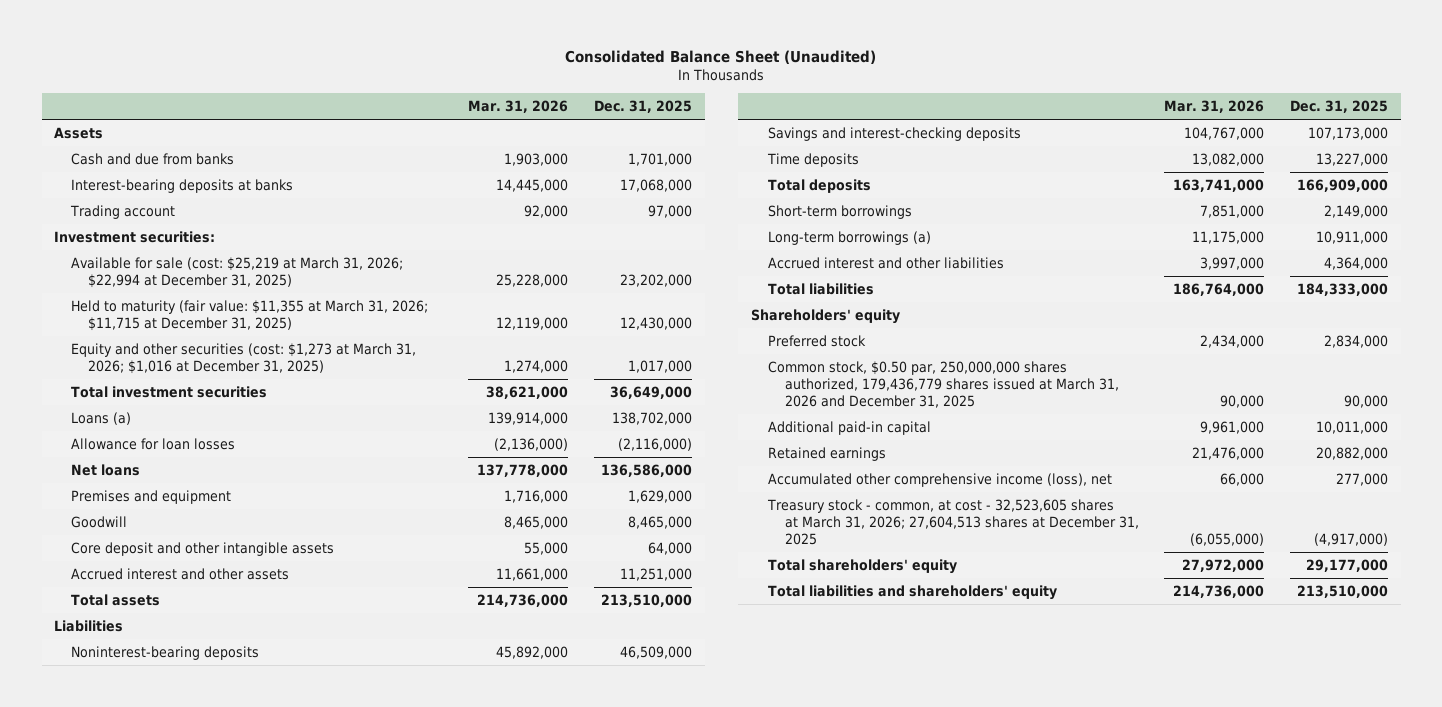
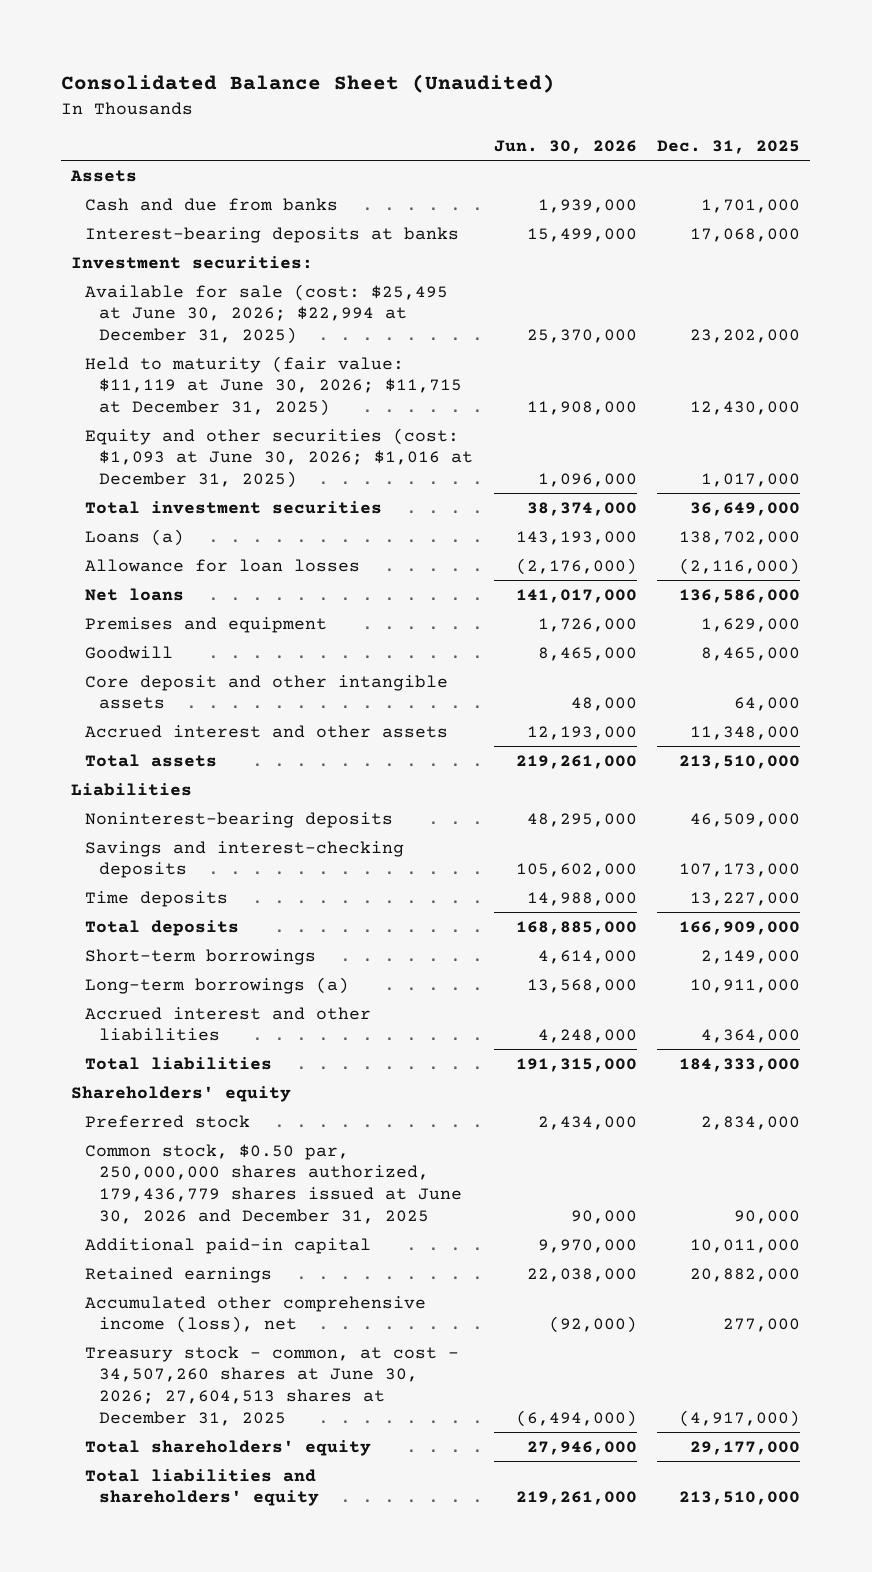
- | Mar. 31, 2026 | Dec. 31, 2025
+ | Jun. 30, 2026 | Dec. 31, 2025
- Trading account | 92,000 | 97,000
- Available for sale (cost: $25,219 at March 31, 2026; $22,994 at December 31, 2025) | 25,228,000 | 23,202,000
- Held to maturity (fair value: $11,355 at March 31, 2026; $11,715 at December 31, 2025) | 12,119,000 | 12,430,000
- Equity and other securities (cost: $1,273 at March 31, 2026; $1,016 at December 31, 2025) | 1,274,000 | 1,017,000
+ Available for sale (cost: $25,495 at June 30, 2026; $22,994 at December 31, 2025) | 25,370,000 | 23,202,000
+ Held to maturity (fair value: $11,119 at June 30, 2026; $11,715 at December 31, 2025) | 11,908,000 | 12,430,000
+ Equity and other securities (cost: $1,093 at June 30, 2026; $1,016 at December 31, 2025) | 1,096,000 | 1,017,000
- Accrued interest and other assets | 11,661,000 | 11,251,000
+ Accrued interest and other assets | 12,193,000 | 11,348,000
- Common stock, $0.50 par, 250,000,000 shares authorized, 179,436,779 shares issued at March 31, 2026 and December 31, 2025 | 90,000 | 90,000
+ Common stock, $0.50 par, 250,000,000 shares authorized, 179,436,779 shares issued at June 30, 2026 and December 31, 2025 | 90,000 | 90,000
- Treasury stock - common, at cost - 32,523,605 shares at March 31, 2026; 27,604,513 shares at December 31, 2025 | (6,055,000) | (4,917,000)
+ Treasury stock - common, at cost - 34,507,260 shares at June 30, 2026; 27,604,513 shares at December 31, 2025 | (6,494,000) | (4,917,000)

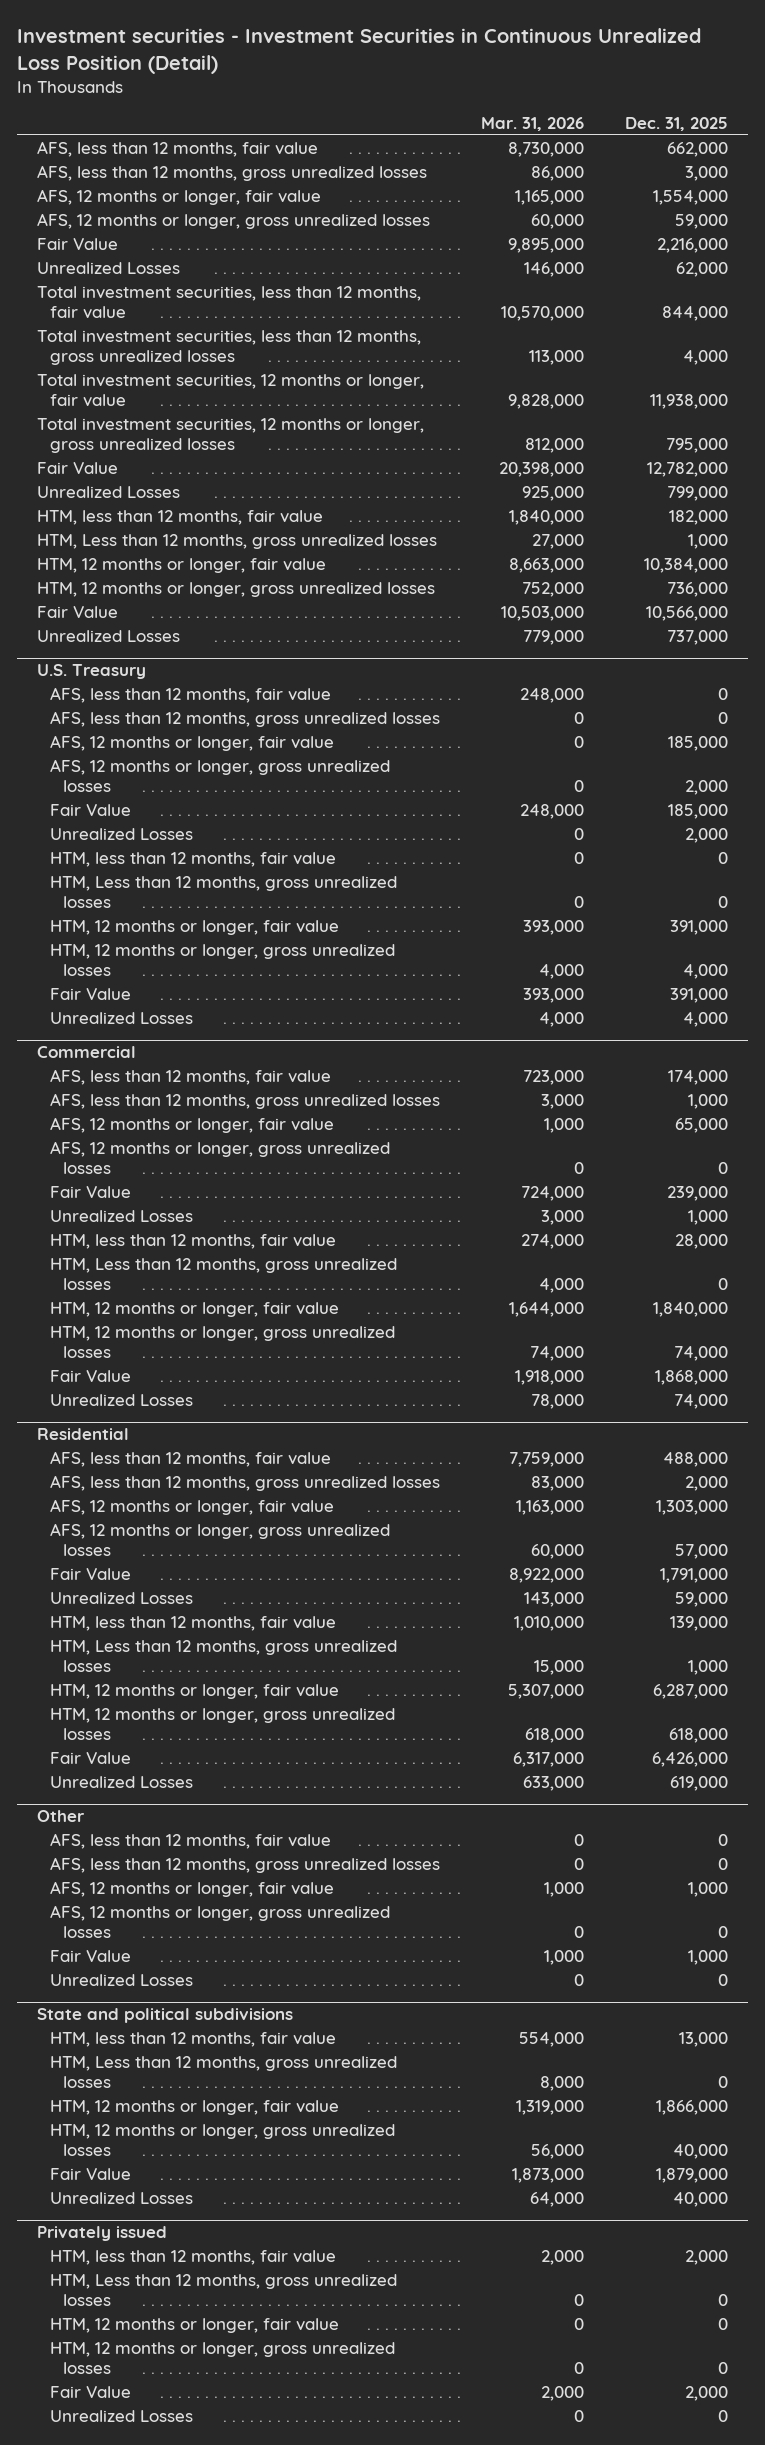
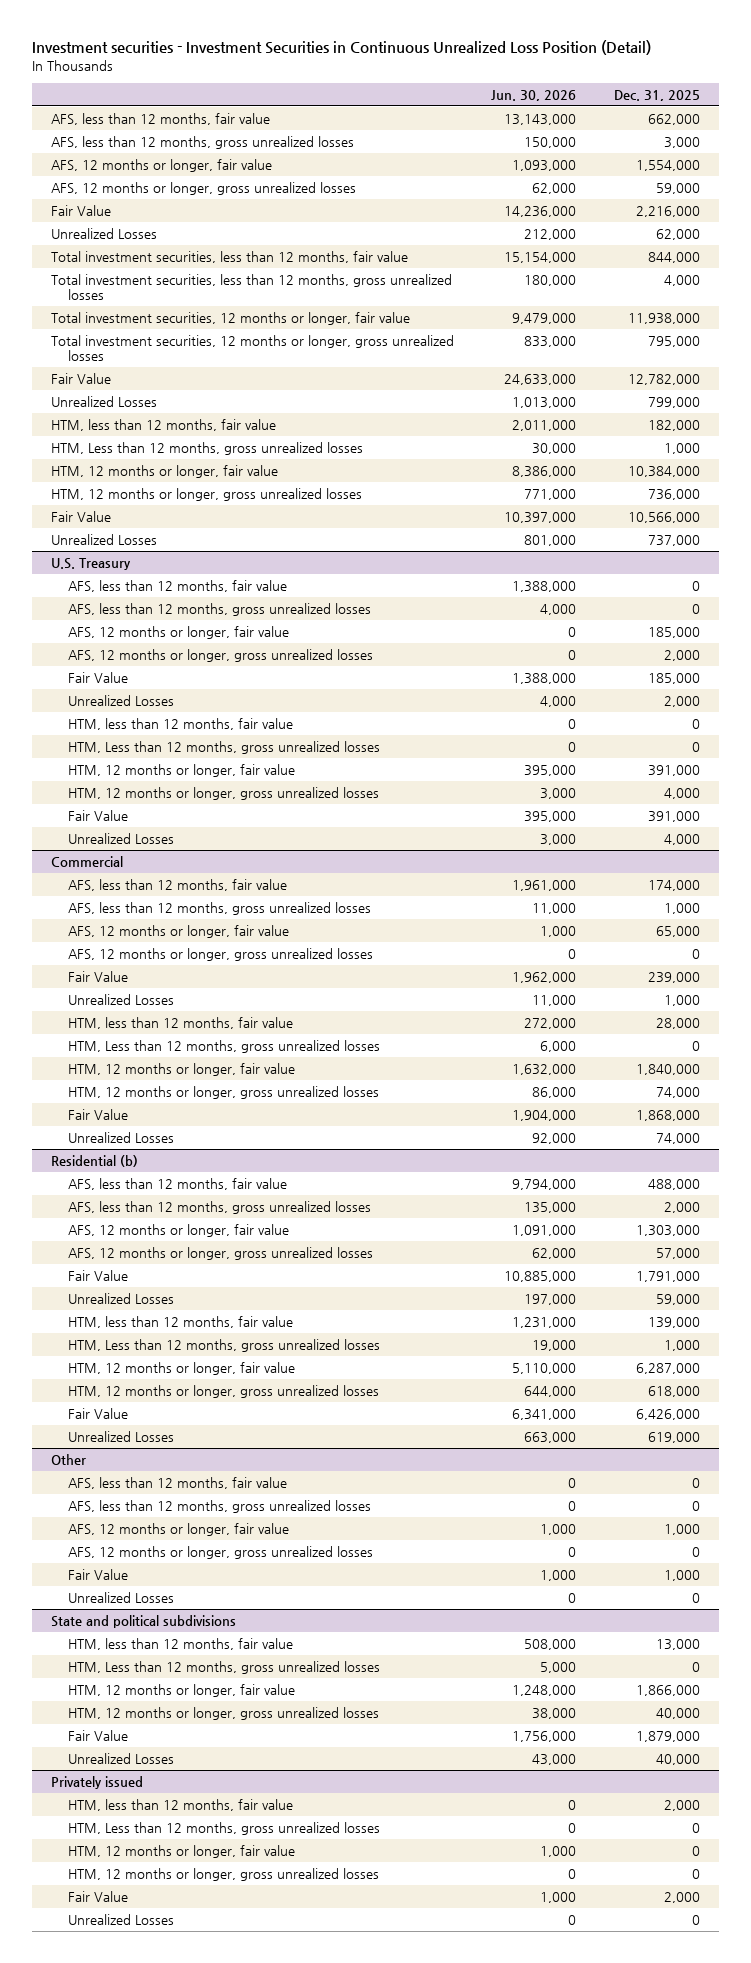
- | Mar. 31, 2026 | Dec. 31, 2025
+ | Jun. 30, 2026 | Dec. 31, 2025
- Residential
+ Residential (b)

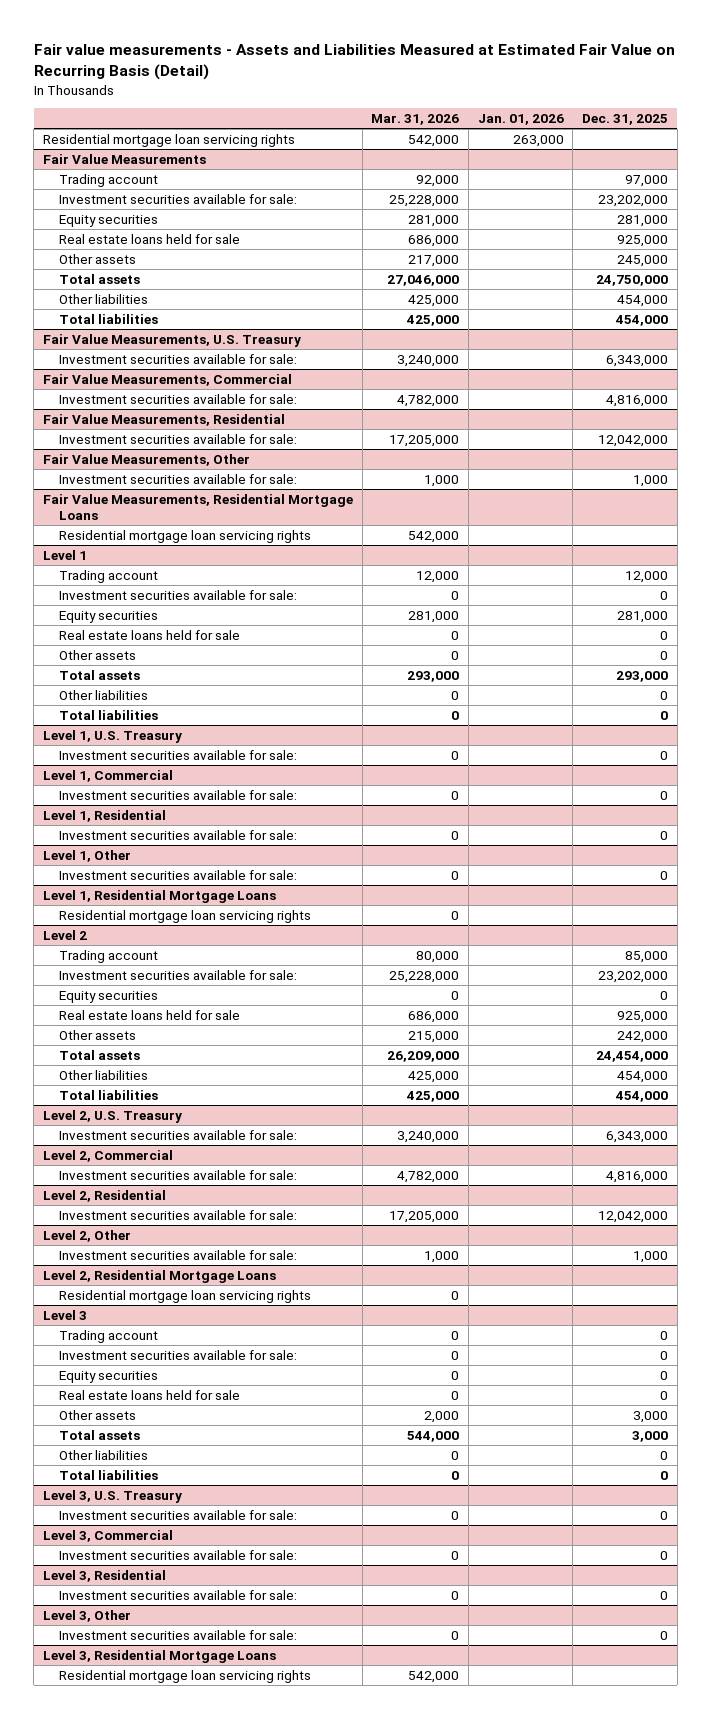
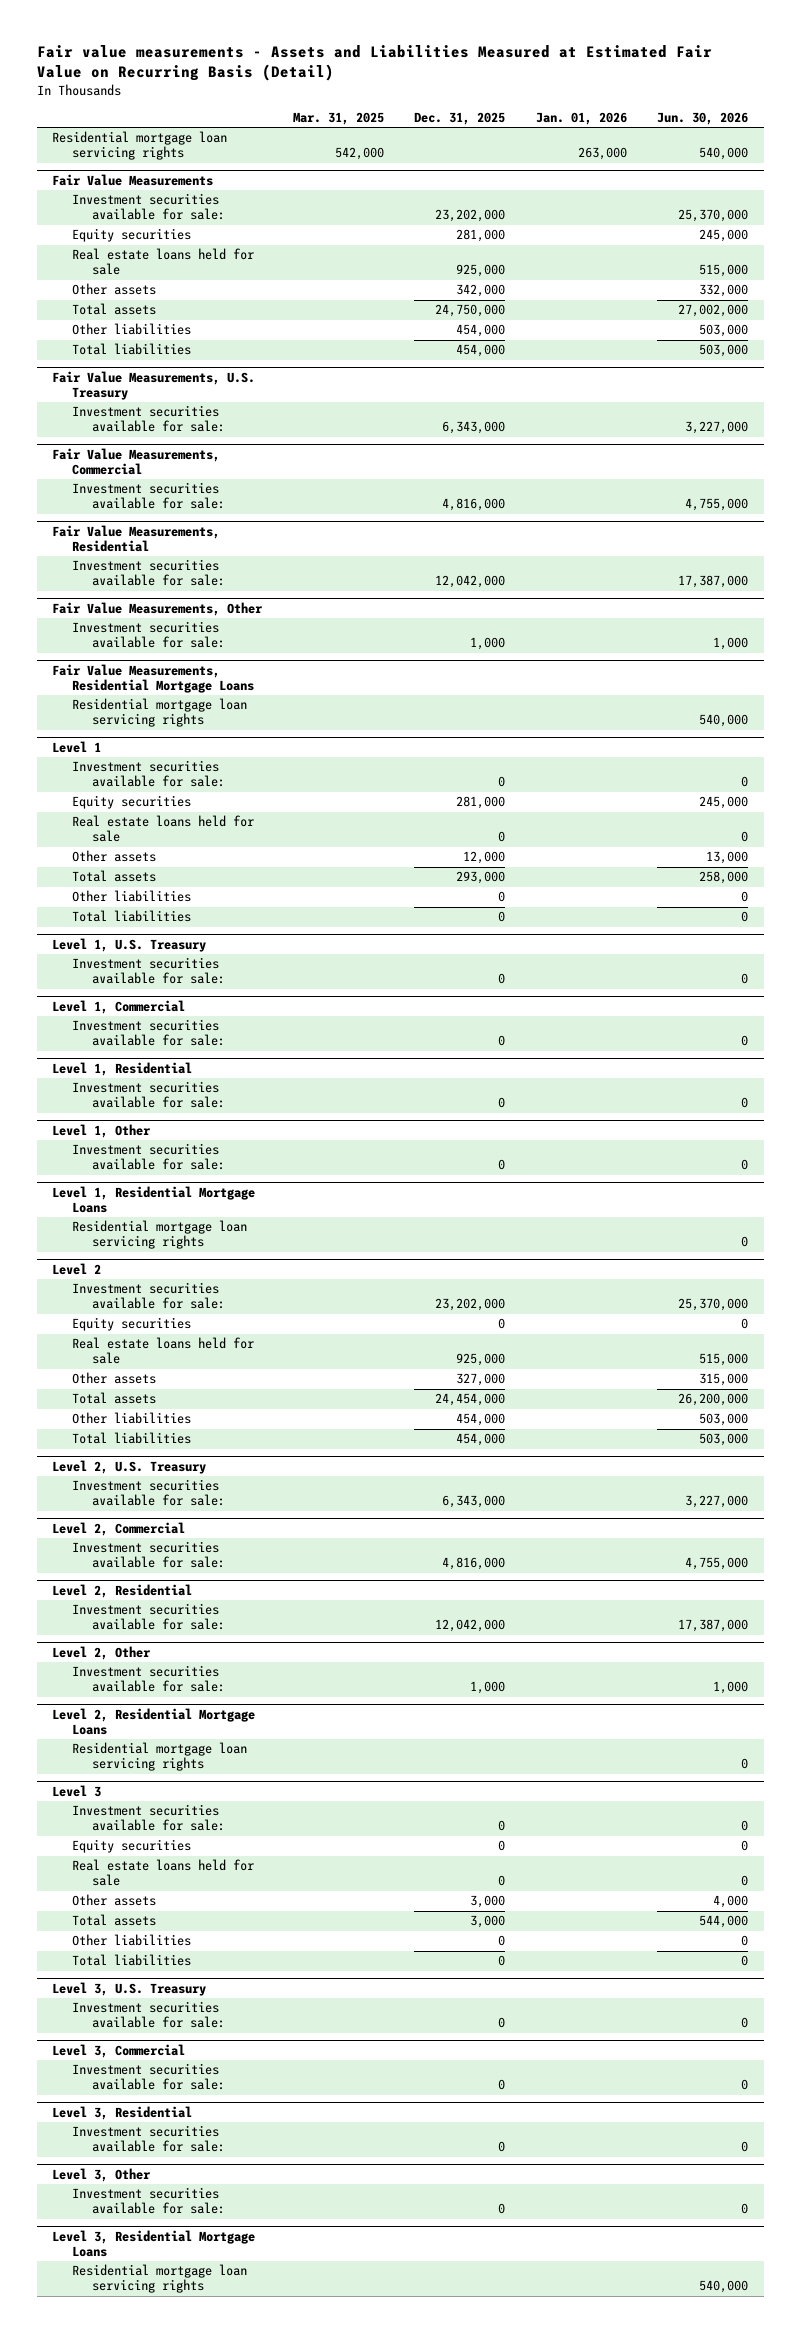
- | Mar. 31, 2026 | Jan. 01, 2026 | Dec. 31, 2025
+ | Mar. 31, 2025 | Dec. 31, 2025 | Jan. 01, 2026 | Jun. 30, 2026
@ Fair Value Measurements
- Trading account | 92,000 | | 97,000
- Other assets | 217,000 | | 245,000
+ Other assets | | 342,000 | | 332,000
@ Level 1
- Trading account | 12,000 | | 12,000
- Other assets | 0 | | 0
+ Other assets | | 12,000 | | 13,000
@ Level 2
- Trading account | 80,000 | | 85,000
- Other assets | 215,000 | | 242,000
+ Other assets | | 327,000 | | 315,000
@ Level 3
- Trading account | 0 | | 0

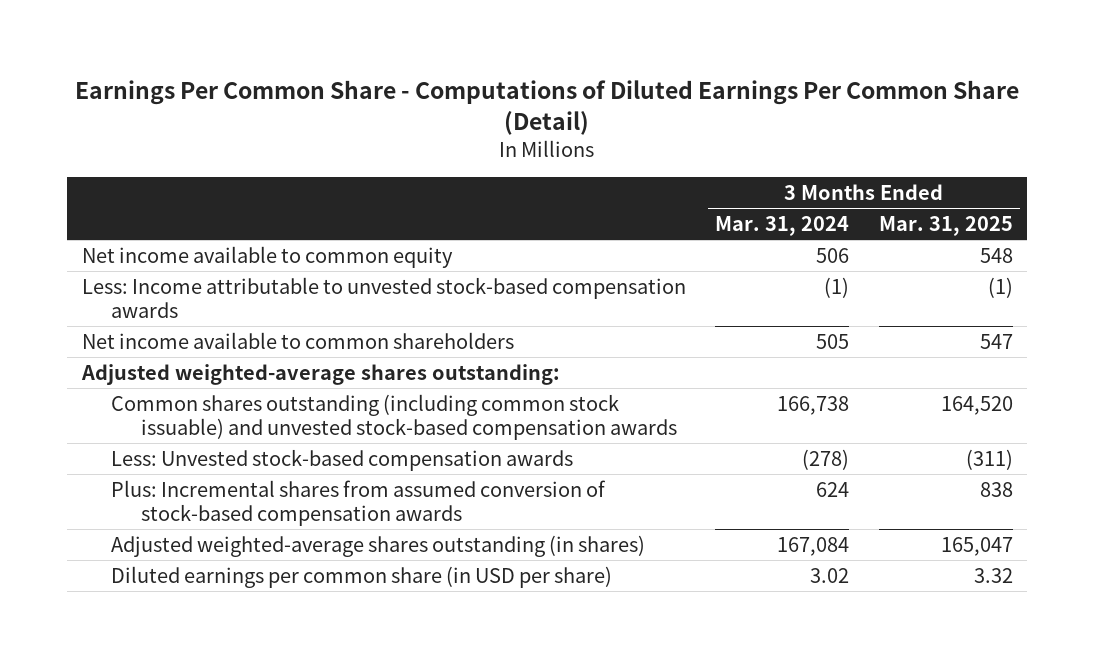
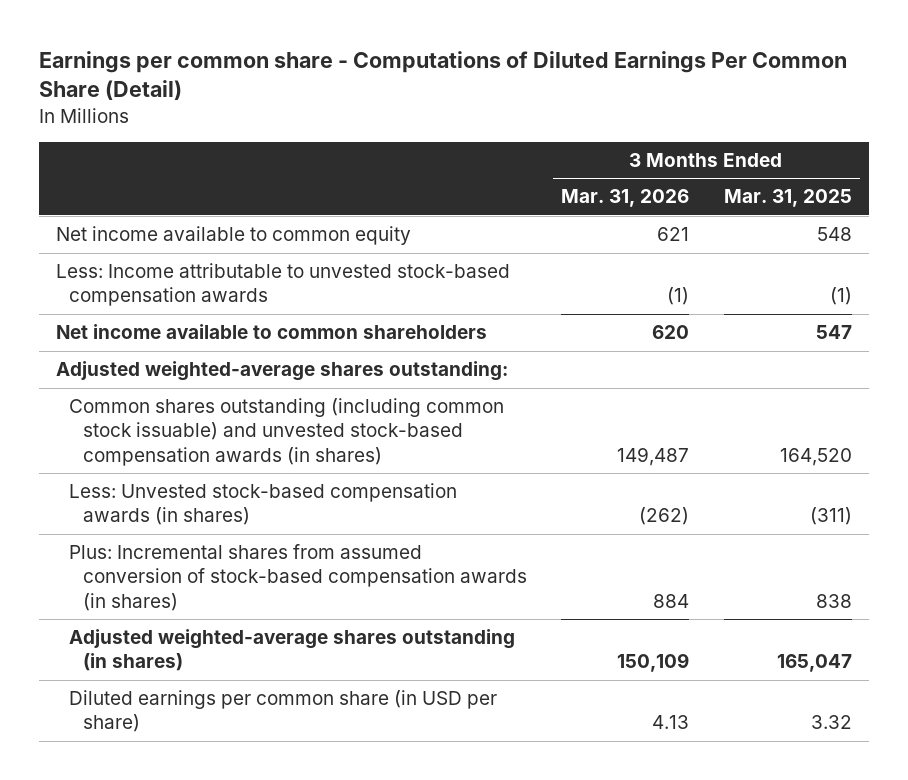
- Earnings Per Common Share - Computations of Diluted Earnings Per Common Share (Detail)
+ Earnings per common share - Computations of Diluted Earnings Per Common Share (Detail)
- | 3 Months Ended Mar. 31, 2024 | 3 Months Ended Mar. 31, 2025
+ | 3 Months Ended Mar. 31, 2026 | 3 Months Ended Mar. 31, 2025
- Common shares outstanding (including common stock issuable) and unvested stock-based compensation awards | 166,738 | 164,520
- Less: Unvested stock-based compensation awards | (278) | (311)
- Plus: Incremental shares from assumed conversion of stock-based compensation awards | 624 | 838
+ Common shares outstanding (including common stock issuable) and unvested stock-based compensation awards (in shares) | 149,487 | 164,520
+ Less: Unvested stock-based compensation awards (in shares) | (262) | (311)
+ Plus: Incremental shares from assumed conversion of stock-based compensation awards (in shares) | 884 | 838

